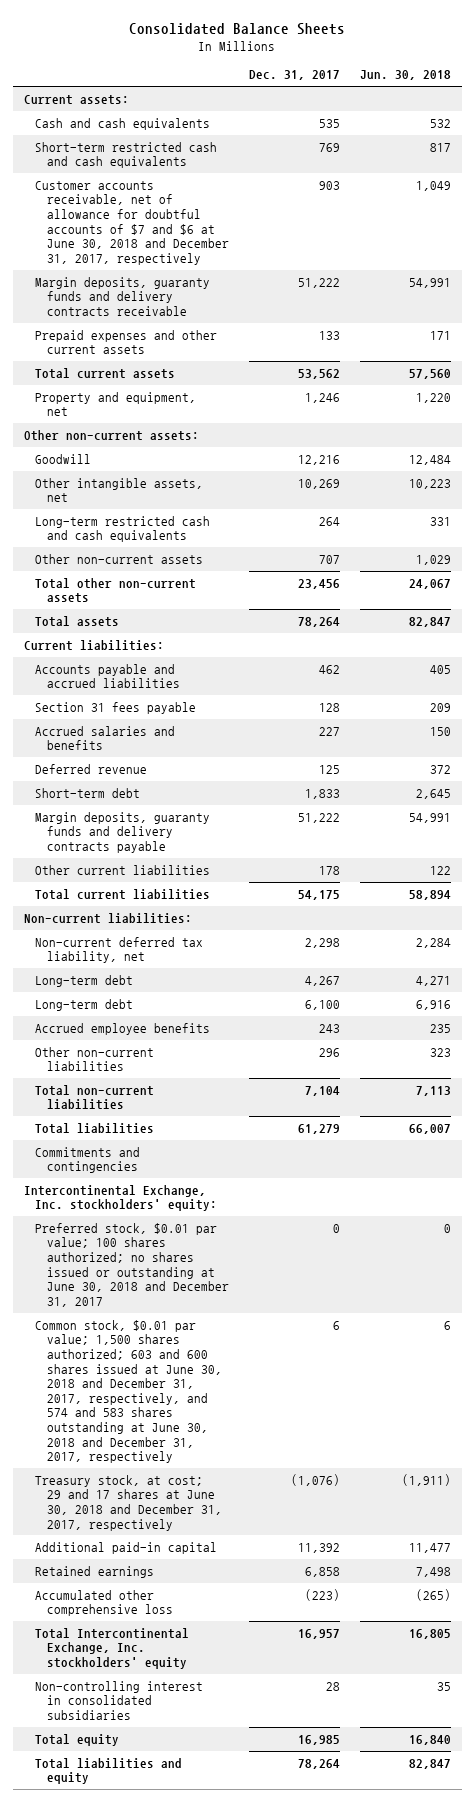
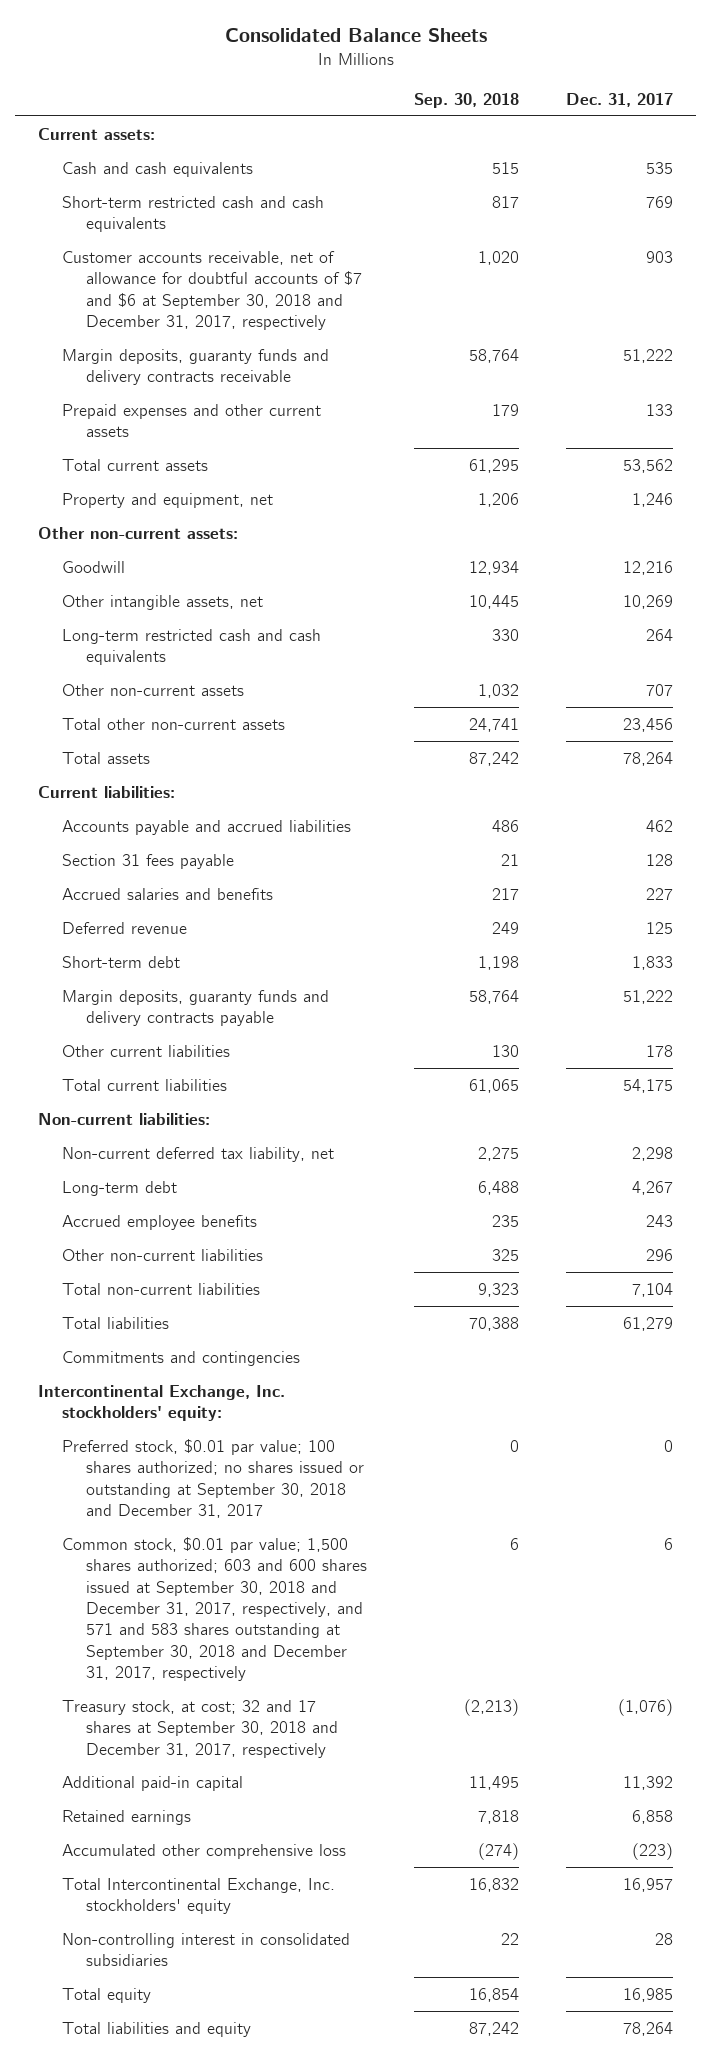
- | Dec. 31, 2017 | Jun. 30, 2018
+ | Sep. 30, 2018 | Dec. 31, 2017
- Customer accounts receivable, net of allowance for doubtful accounts of $7 and $6 at June 30, 2018 and December 31, 2017, respectively | 903 | 1,049
+ Customer accounts receivable, net of allowance for doubtful accounts of $7 and $6 at September 30, 2018 and December 31, 2017, respectively | 1,020 | 903
- Long-term debt | 6,100 | 6,916
- Preferred stock, $0.01 par value; 100 shares authorized; no shares issued or outstanding at June 30, 2018 and December 31, 2017 | 0 | 0
- Common stock, $0.01 par value; 1,500 shares authorized; 603 and 600 shares issued at June 30, 2018 and December 31, 2017, respectively, and 574 and 583 shares outstanding at June 30, 2018 and December 31, 2017, respectively | 6 | 6
- Treasury stock, at cost; 29 and 17 shares at June 30, 2018 and December 31, 2017, respectively | (1,076) | (1,911)
+ Preferred stock, $0.01 par value; 100 shares authorized; no shares issued or outstanding at September 30, 2018 and December 31, 2017 | 0 | 0
+ Common stock, $0.01 par value; 1,500 shares authorized; 603 and 600 shares issued at September 30, 2018 and December 31, 2017, respectively, and 571 and 583 shares outstanding at September 30, 2018 and December 31, 2017, respectively | 6 | 6
+ Treasury stock, at cost; 32 and 17 shares at September 30, 2018 and December 31, 2017, respectively | (2,213) | (1,076)

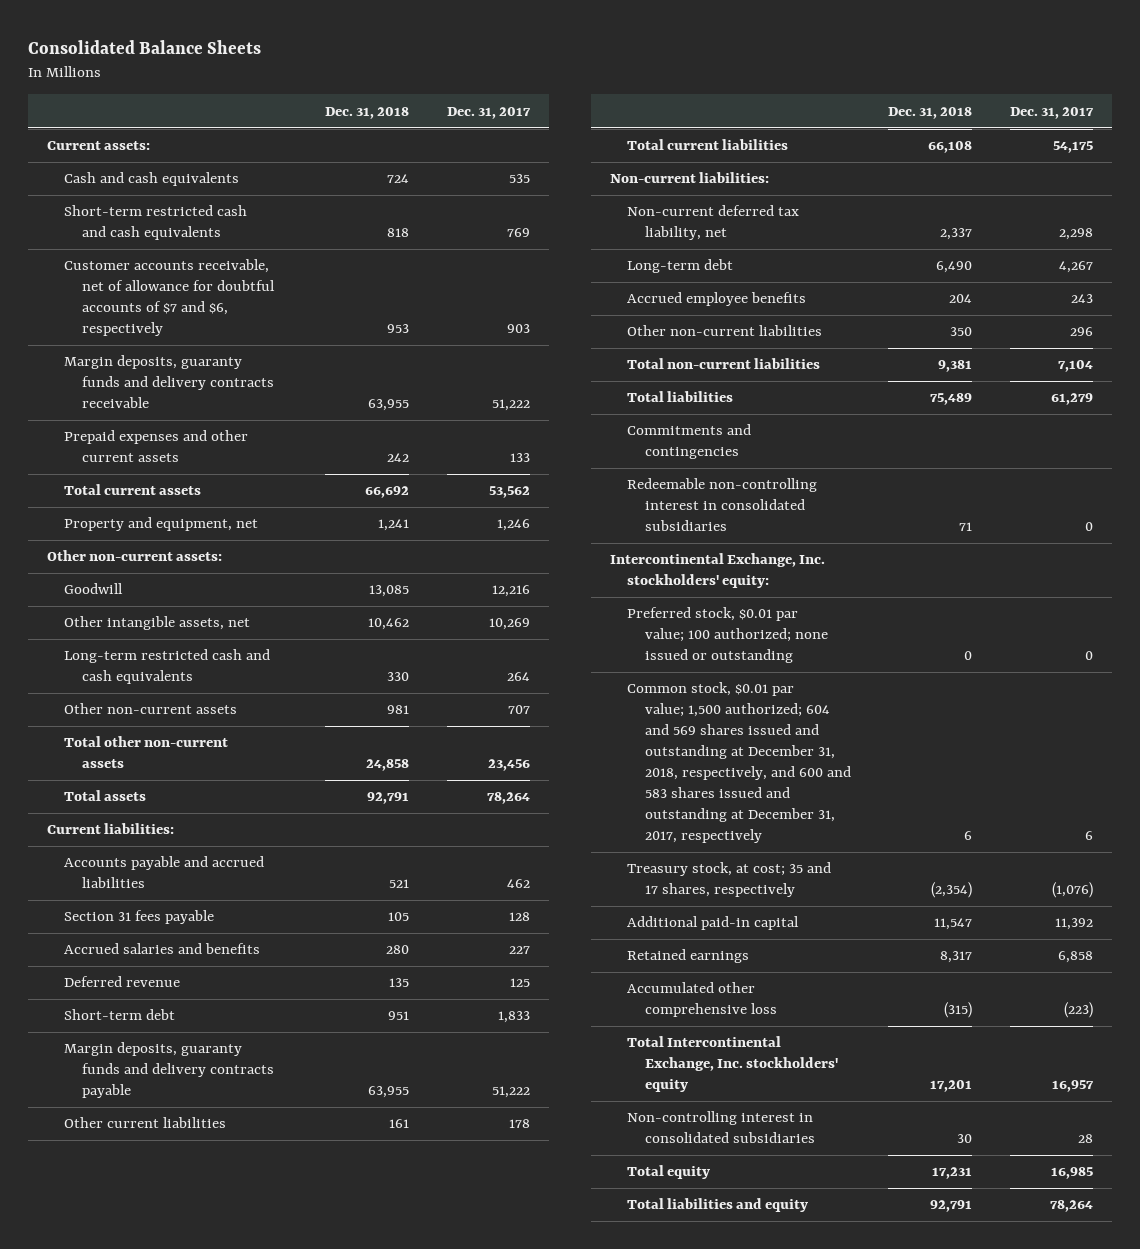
- | Sep. 30, 2018 | Dec. 31, 2017
+ | Dec. 31, 2018 | Dec. 31, 2017
- Customer accounts receivable, net of allowance for doubtful accounts of $7 and $6 at September 30, 2018 and December 31, 2017, respectively | 1,020 | 903
+ Customer accounts receivable, net of allowance for doubtful accounts of $7 and $6, respectively | 953 | 903
+ Redeemable non-controlling interest in consolidated subsidiaries | 71 | 0
- Preferred stock, $0.01 par value; 100 shares authorized; no shares issued or outstanding at September 30, 2018 and December 31, 2017 | 0 | 0
- Common stock, $0.01 par value; 1,500 shares authorized; 603 and 600 shares issued at September 30, 2018 and December 31, 2017, respectively, and 571 and 583 shares outstanding at September 30, 2018 and December 31, 2017, respectively | 6 | 6
- Treasury stock, at cost; 32 and 17 shares at September 30, 2018 and December 31, 2017, respectively | (2,213) | (1,076)
+ Preferred stock, $0.01 par value; 100 authorized; none issued or outstanding | 0 | 0
+ Common stock, $0.01 par value; 1,500 authorized; 604 and 569 shares issued and outstanding at December 31, 2018, respectively, and 600 and 583 shares issued and outstanding at December 31, 2017, respectively | 6 | 6
+ Treasury stock, at cost; 35 and 17 shares, respectively | (2,354) | (1,076)

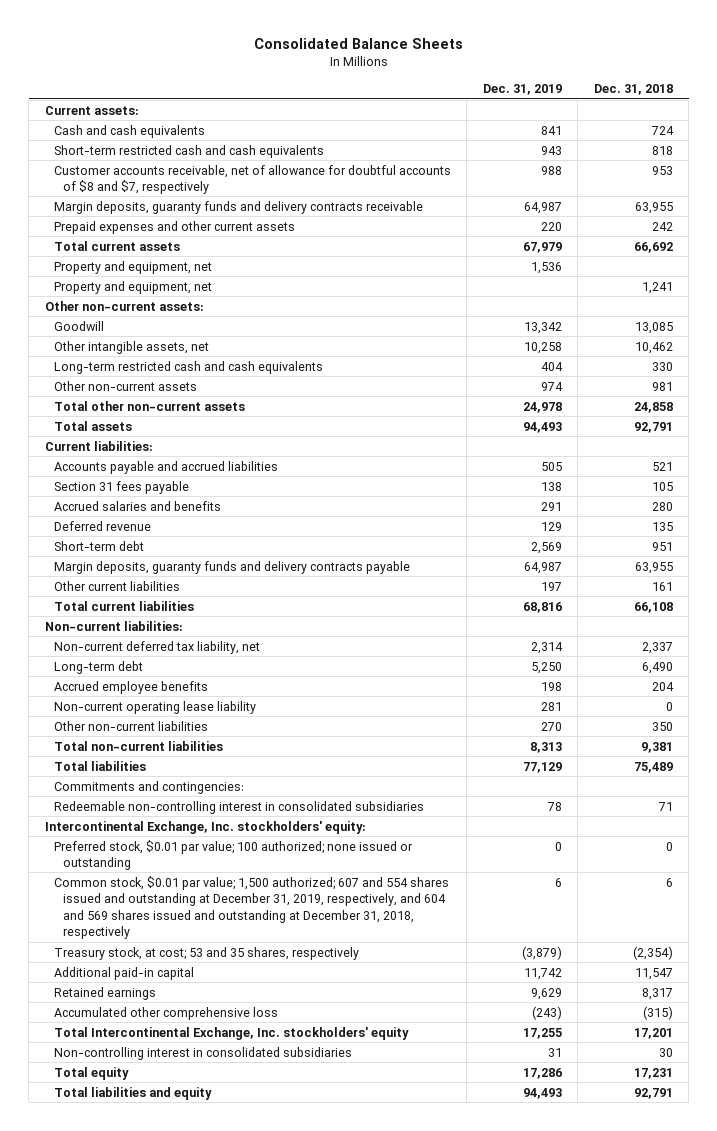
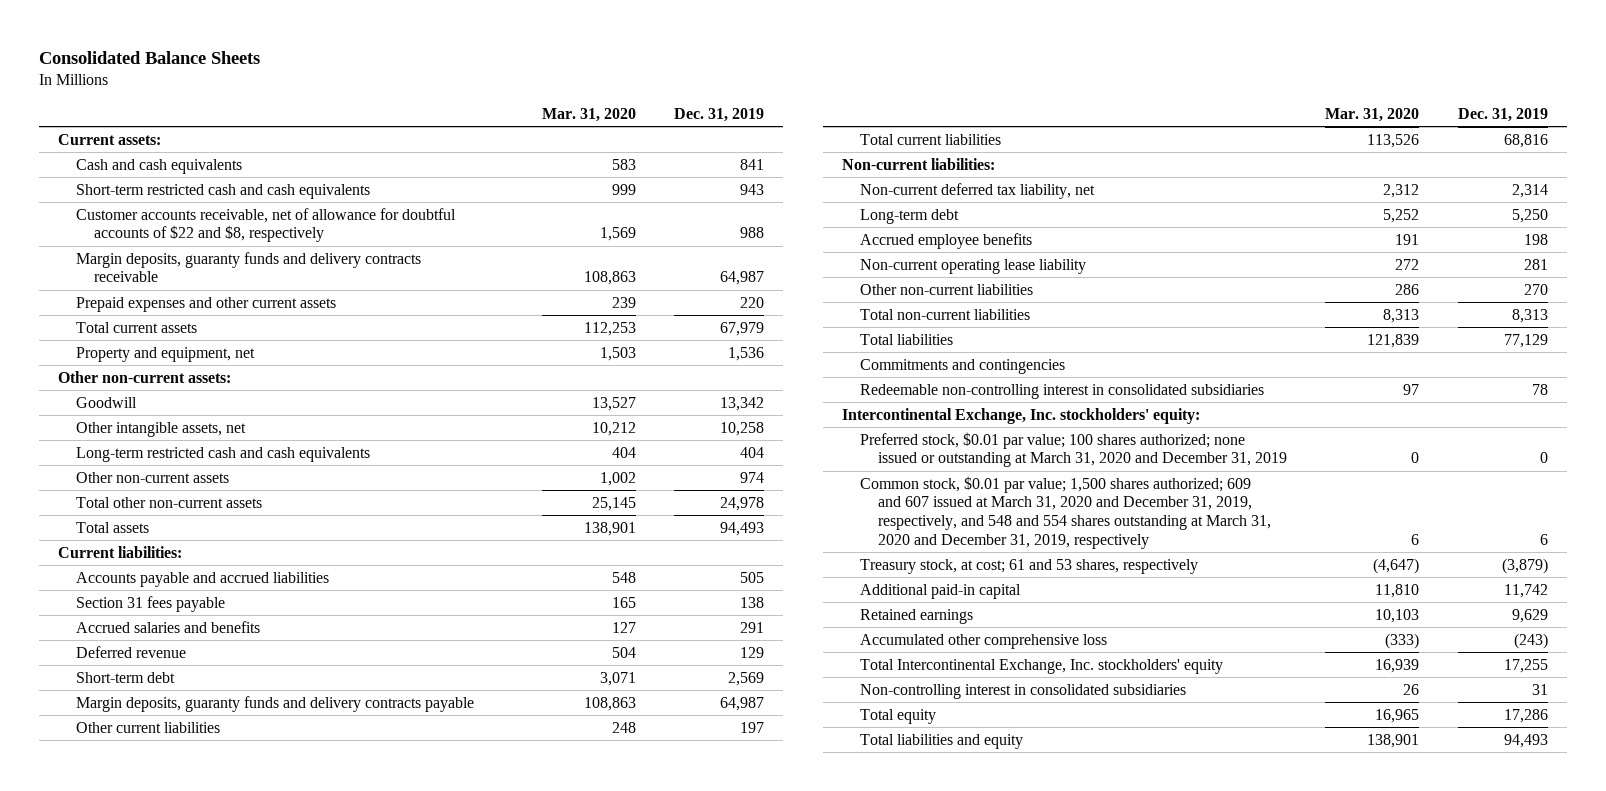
- | Dec. 31, 2019 | Dec. 31, 2018
+ | Mar. 31, 2020 | Dec. 31, 2019
- Customer accounts receivable, net of allowance for doubtful accounts of $8 and $7, respectively | 988 | 953
+ Customer accounts receivable, net of allowance for doubtful accounts of $22 and $8, respectively | 1,569 | 988
- Property and equipment, net | | 1,241
- Commitments and contingencies:
+ Commitments and contingencies
- Preferred stock, $0.01 par value; 100 authorized; none issued or outstanding | 0 | 0
- Common stock, $0.01 par value; 1,500 authorized; 607 and 554 shares issued and outstanding at December 31, 2019, respectively, and 604 and 569 shares issued and outstanding at December 31, 2018, respectively | 6 | 6
- Treasury stock, at cost; 53 and 35 shares, respectively | (3,879) | (2,354)
+ Preferred stock, $0.01 par value; 100 shares authorized; none issued or outstanding at March 31, 2020 and December 31, 2019 | 0 | 0
+ Common stock, $0.01 par value; 1,500 shares authorized; 609 and 607 issued at March 31, 2020 and December 31, 2019, respectively, and 548 and 554 shares outstanding at March 31, 2020 and December 31, 2019, respectively | 6 | 6
+ Treasury stock, at cost; 61 and 53 shares, respectively | (4,647) | (3,879)

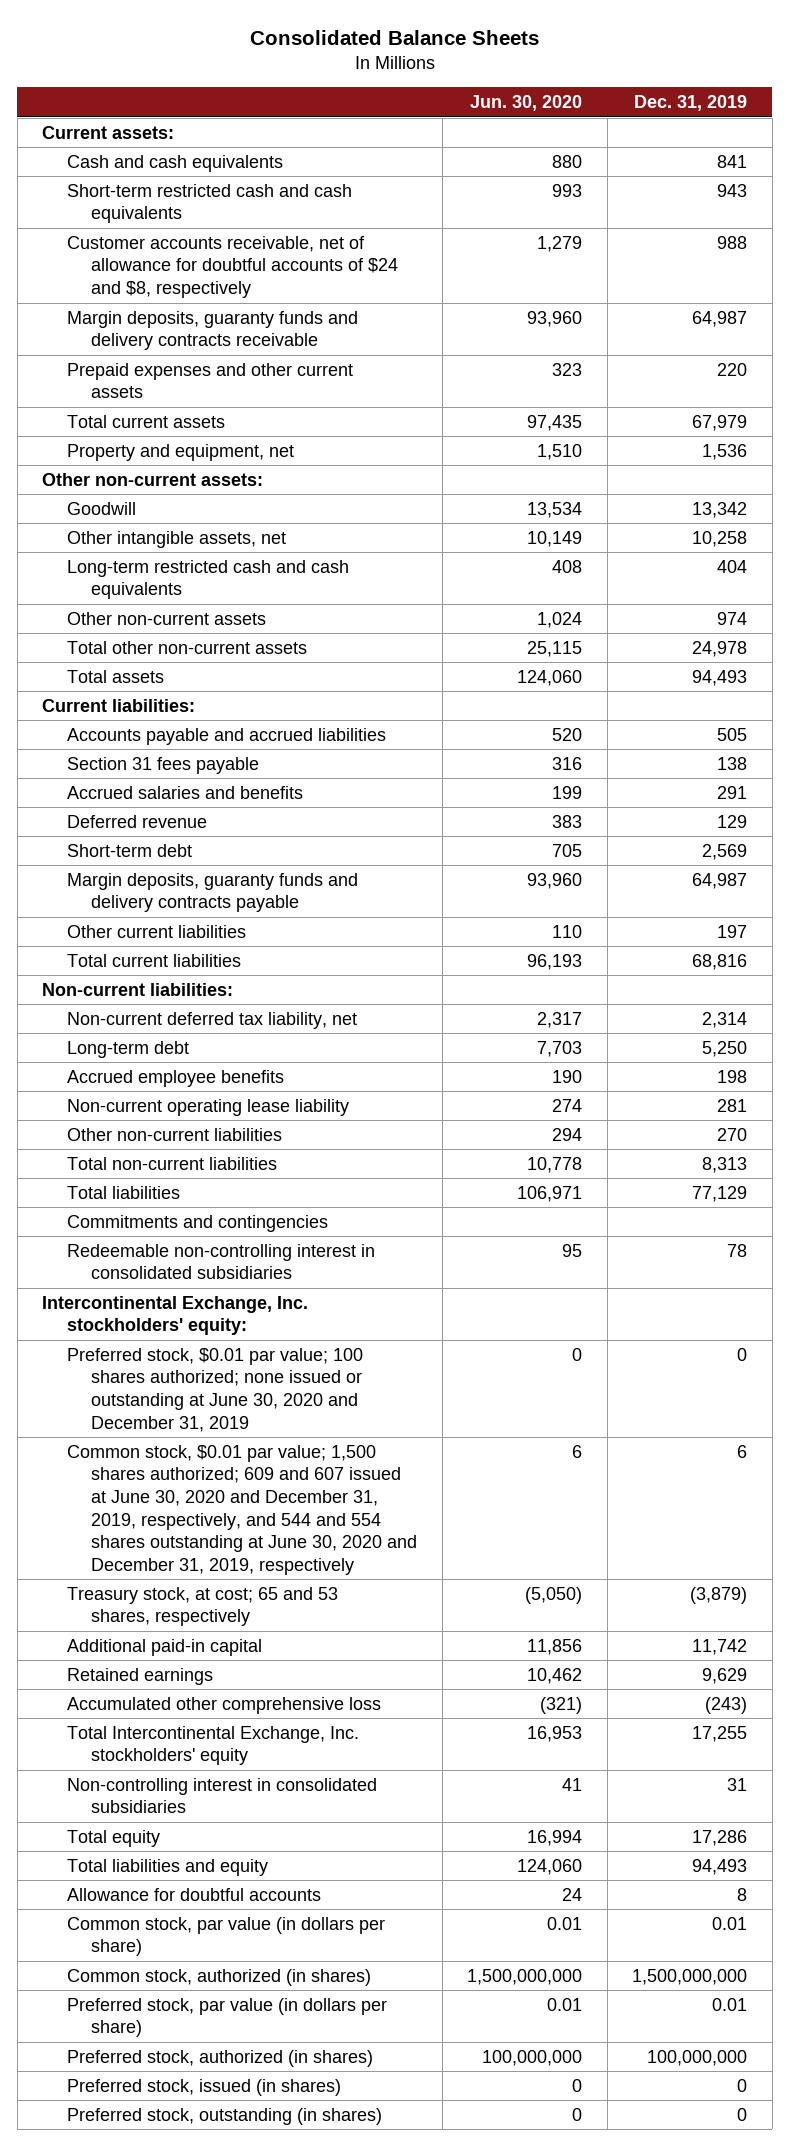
- | Mar. 31, 2020 | Dec. 31, 2019
+ | Jun. 30, 2020 | Dec. 31, 2019
- Customer accounts receivable, net of allowance for doubtful accounts of $22 and $8, respectively | 1,569 | 988
+ Customer accounts receivable, net of allowance for doubtful accounts of $24 and $8, respectively | 1,279 | 988
- Preferred stock, $0.01 par value; 100 shares authorized; none issued or outstanding at March 31, 2020 and December 31, 2019 | 0 | 0
- Common stock, $0.01 par value; 1,500 shares authorized; 609 and 607 issued at March 31, 2020 and December 31, 2019, respectively, and 548 and 554 shares outstanding at March 31, 2020 and December 31, 2019, respectively | 6 | 6
- Treasury stock, at cost; 61 and 53 shares, respectively | (4,647) | (3,879)
+ Preferred stock, $0.01 par value; 100 shares authorized; none issued or outstanding at June 30, 2020 and December 31, 2019 | 0 | 0
+ Common stock, $0.01 par value; 1,500 shares authorized; 609 and 607 issued at June 30, 2020 and December 31, 2019, respectively, and 544 and 554 shares outstanding at June 30, 2020 and December 31, 2019, respectively | 6 | 6
+ Treasury stock, at cost; 65 and 53 shares, respectively | (5,050) | (3,879)
+ Allowance for doubtful accounts | 24 | 8
+ Common stock, par value (in dollars per share) | 0.01 | 0.01
+ Common stock, authorized (in shares) | 1,500,000,000 | 1,500,000,000
+ Preferred stock, par value (in dollars per share) | 0.01 | 0.01
+ Preferred stock, authorized (in shares) | 100,000,000 | 100,000,000
+ Preferred stock, issued (in shares) | 0 | 0
+ Preferred stock, outstanding (in shares) | 0 | 0

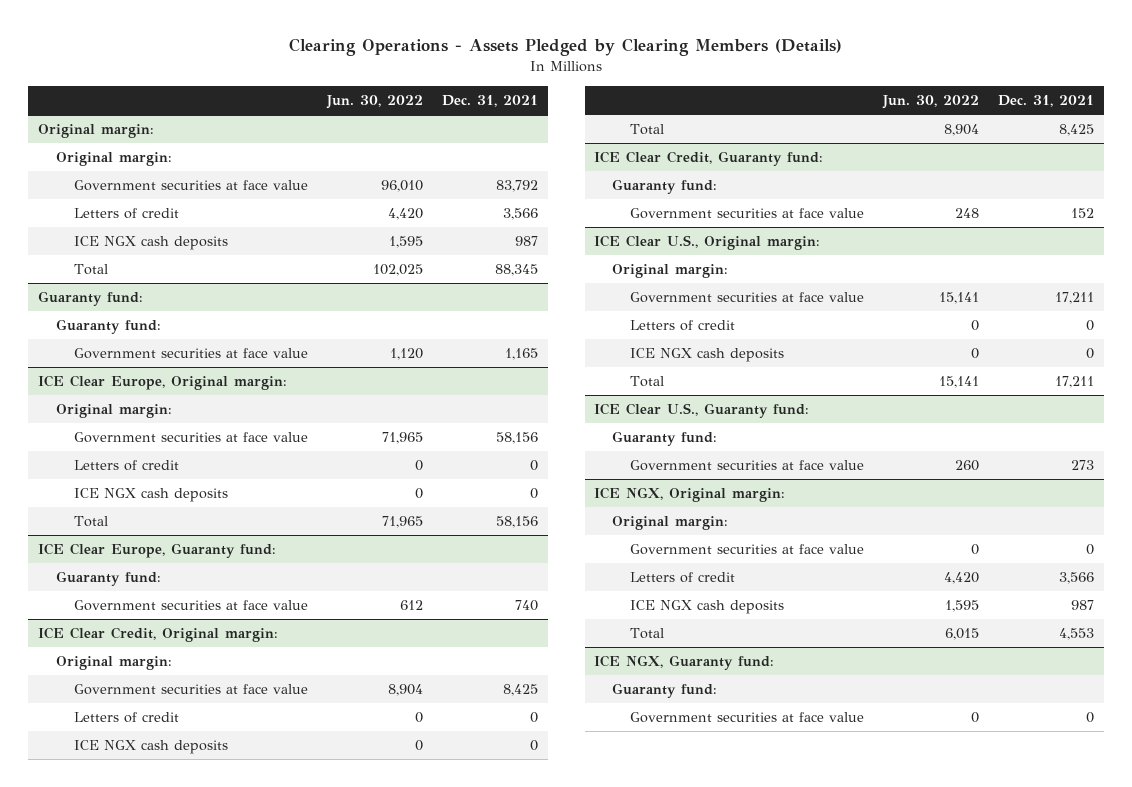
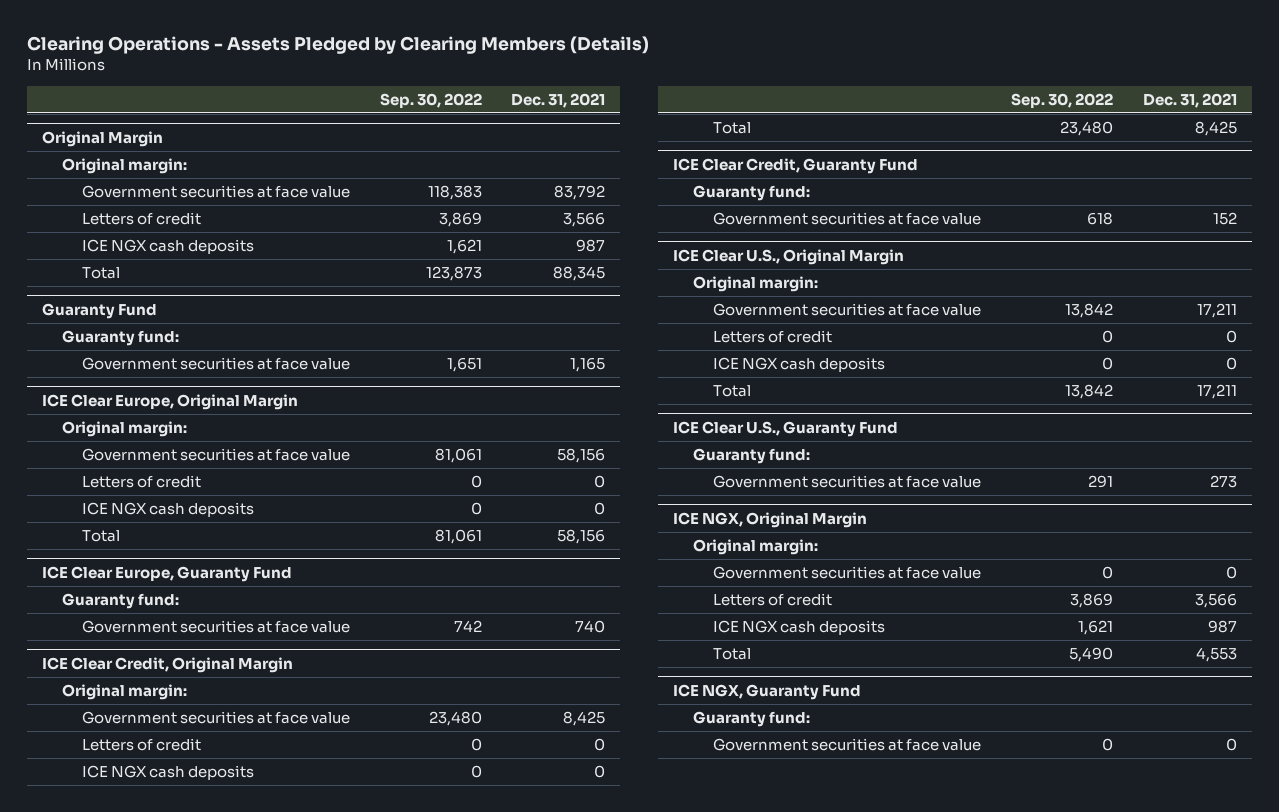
- | Jun. 30, 2022 | Dec. 31, 2021
+ | Sep. 30, 2022 | Dec. 31, 2021
- Original margin:
+ Original Margin
- Guaranty fund:
+ Guaranty Fund
- ICE Clear Europe, Original margin:
+ ICE Clear Europe, Original Margin
- ICE Clear Europe, Guaranty fund:
+ ICE Clear Europe, Guaranty Fund
- ICE Clear Credit, Original margin:
+ ICE Clear Credit, Original Margin
- ICE Clear Credit, Guaranty fund:
+ ICE Clear Credit, Guaranty Fund
- ICE Clear U.S., Original margin:
+ ICE Clear U.S., Original Margin
- ICE Clear U.S., Guaranty fund:
+ ICE Clear U.S., Guaranty Fund
- ICE NGX, Original margin:
+ ICE NGX, Original Margin
- ICE NGX, Guaranty fund:
+ ICE NGX, Guaranty Fund

